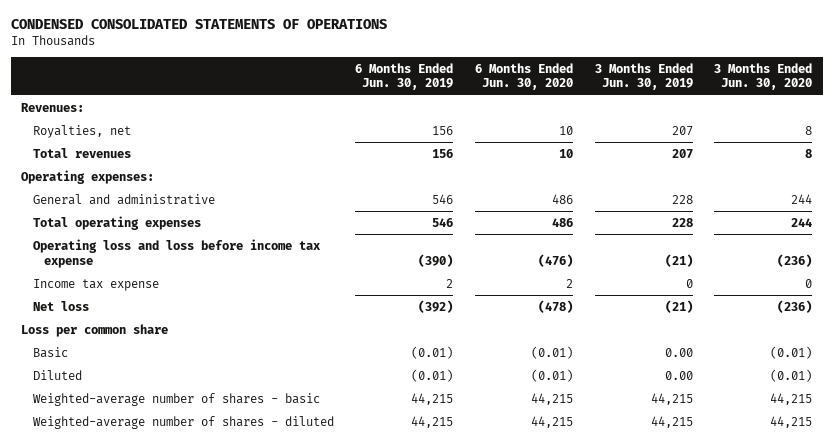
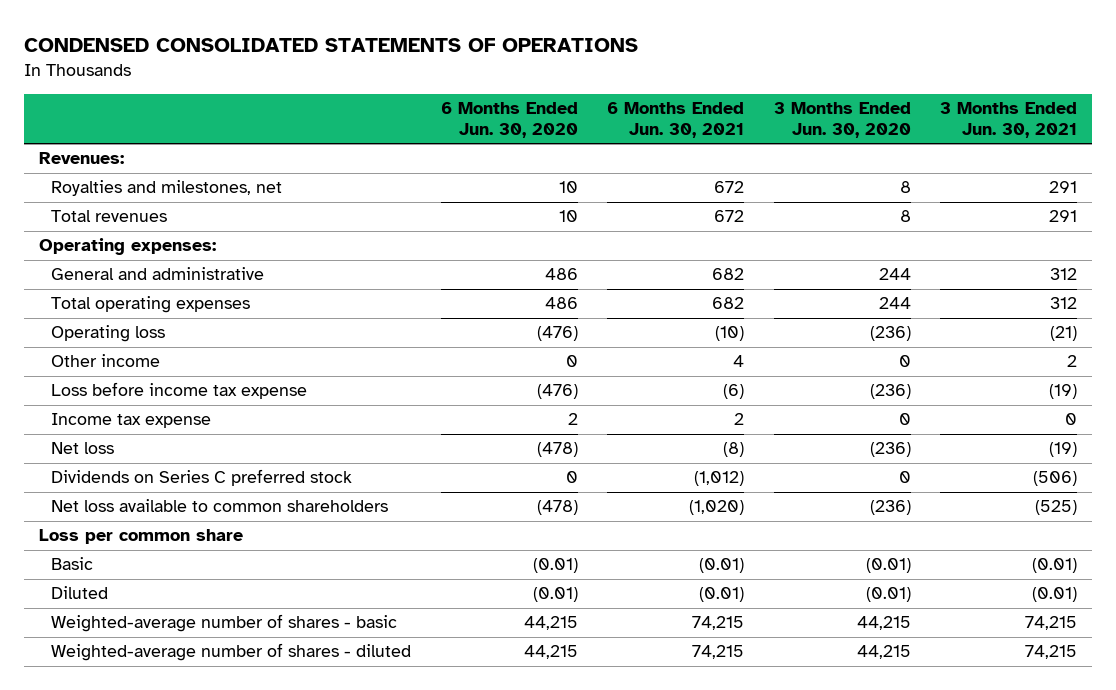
- | 6 Months Ended Jun. 30, 2019 | 6 Months Ended Jun. 30, 2020 | 3 Months Ended Jun. 30, 2019 | 3 Months Ended Jun. 30, 2020
+ | 6 Months Ended Jun. 30, 2020 | 6 Months Ended Jun. 30, 2021 | 3 Months Ended Jun. 30, 2020 | 3 Months Ended Jun. 30, 2021
- Royalties, net | 156 | 10 | 207 | 8
+ Royalties and milestones, net | 10 | 672 | 8 | 291
- Operating loss and loss before income tax expense | (390) | (476) | (21) | (236)
+ Operating loss | (476) | (10) | (236) | (21)
+ Other income | 0 | 4 | 0 | 2
+ Loss before income tax expense | (476) | (6) | (236) | (19)
+ Dividends on Series C preferred stock | 0 | (1,012) | 0 | (506)
+ Net loss available to common shareholders | (478) | (1,020) | (236) | (525)

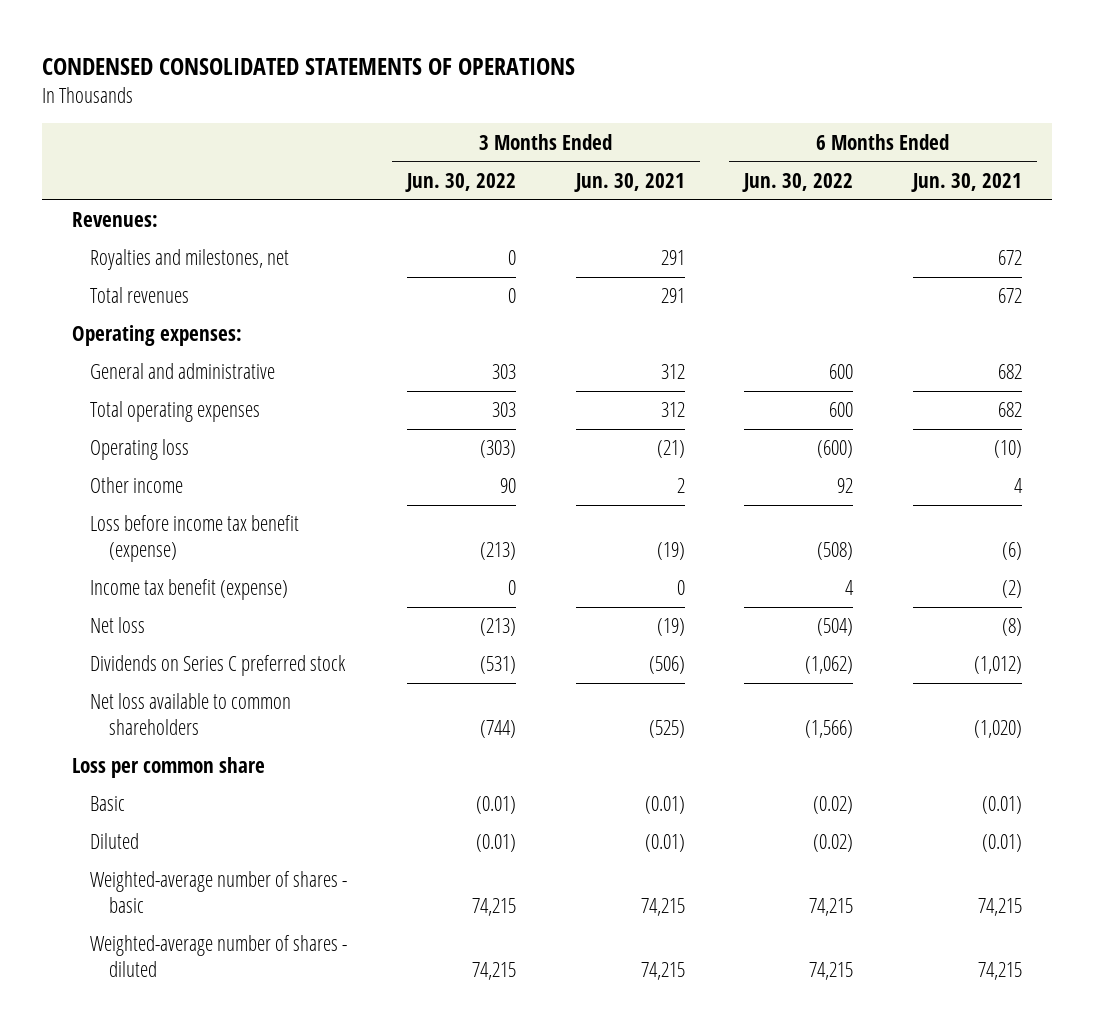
- | 6 Months Ended Jun. 30, 2020 | 6 Months Ended Jun. 30, 2021 | 3 Months Ended Jun. 30, 2020 | 3 Months Ended Jun. 30, 2021
+ | 3 Months Ended Jun. 30, 2022 | 3 Months Ended Jun. 30, 2021 | 6 Months Ended Jun. 30, 2022 | 6 Months Ended Jun. 30, 2021
- Loss before income tax expense | (476) | (6) | (236) | (19)
- Income tax expense | 2 | 2 | 0 | 0
+ Loss before income tax benefit (expense) | (213) | (19) | (508) | (6)
+ Income tax benefit (expense) | 0 | 0 | 4 | (2)

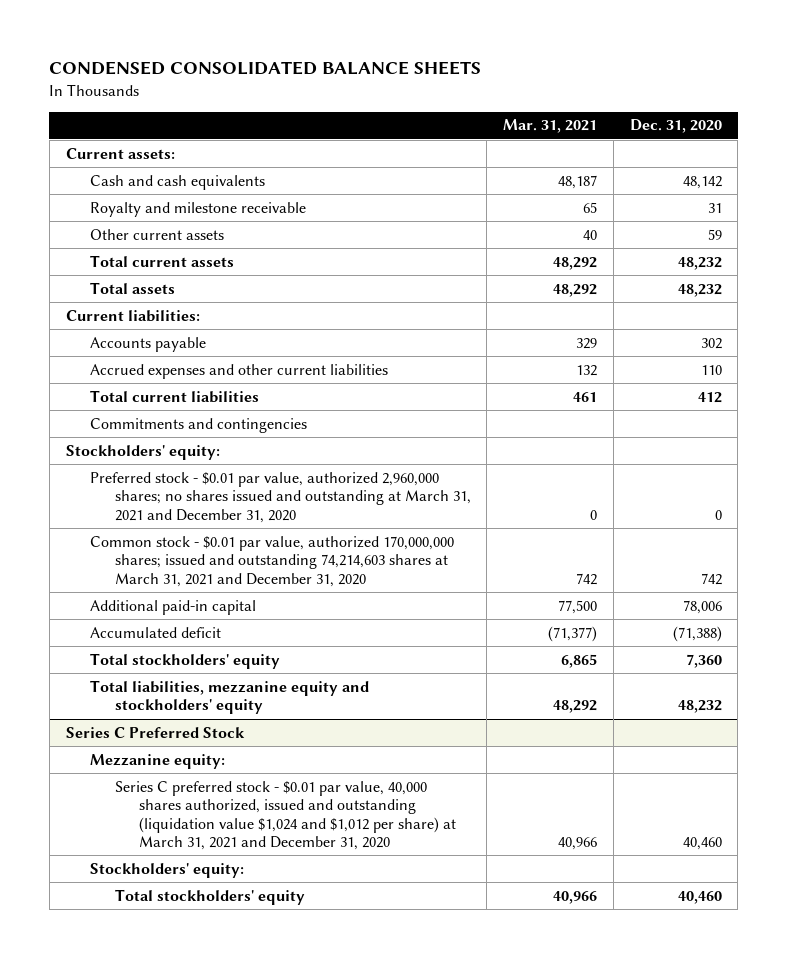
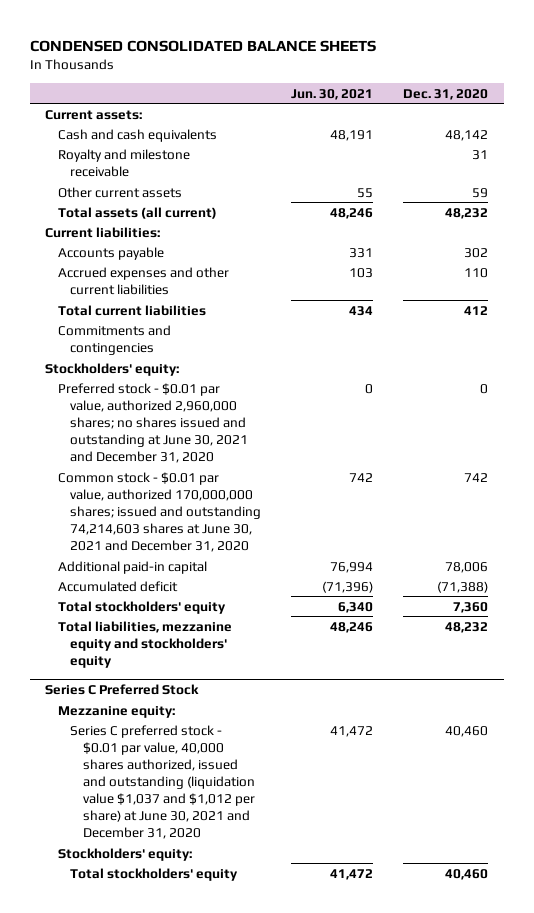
- | Mar. 31, 2021 | Dec. 31, 2020
+ | Jun. 30, 2021 | Dec. 31, 2020
- Total current assets | 48,292 | 48,232
- Total assets | 48,292 | 48,232
+ Total assets (all current) | 48,246 | 48,232
- Preferred stock - $0.01 par value, authorized 2,960,000 shares; no shares issued and outstanding at March 31, 2021 and December 31, 2020 | 0 | 0
- Common stock - $0.01 par value, authorized 170,000,000 shares; issued and outstanding 74,214,603 shares at March 31, 2021 and December 31, 2020 | 742 | 742
+ Preferred stock - $0.01 par value, authorized 2,960,000 shares; no shares issued and outstanding at June 30, 2021 and December 31, 2020 | 0 | 0
+ Common stock - $0.01 par value, authorized 170,000,000 shares; issued and outstanding 74,214,603 shares at June 30, 2021 and December 31, 2020 | 742 | 742
@ Series C Preferred Stock
- Series C preferred stock - $0.01 par value, 40,000 shares authorized, issued and outstanding (liquidation value $1,024 and $1,012 per share) at March 31, 2021 and December 31, 2020 | 40,966 | 40,460
+ Series C preferred stock - $0.01 par value, 40,000 shares authorized, issued and outstanding (liquidation value $1,037 and $1,012 per share) at June 30, 2021 and December 31, 2020 | 41,472 | 40,460

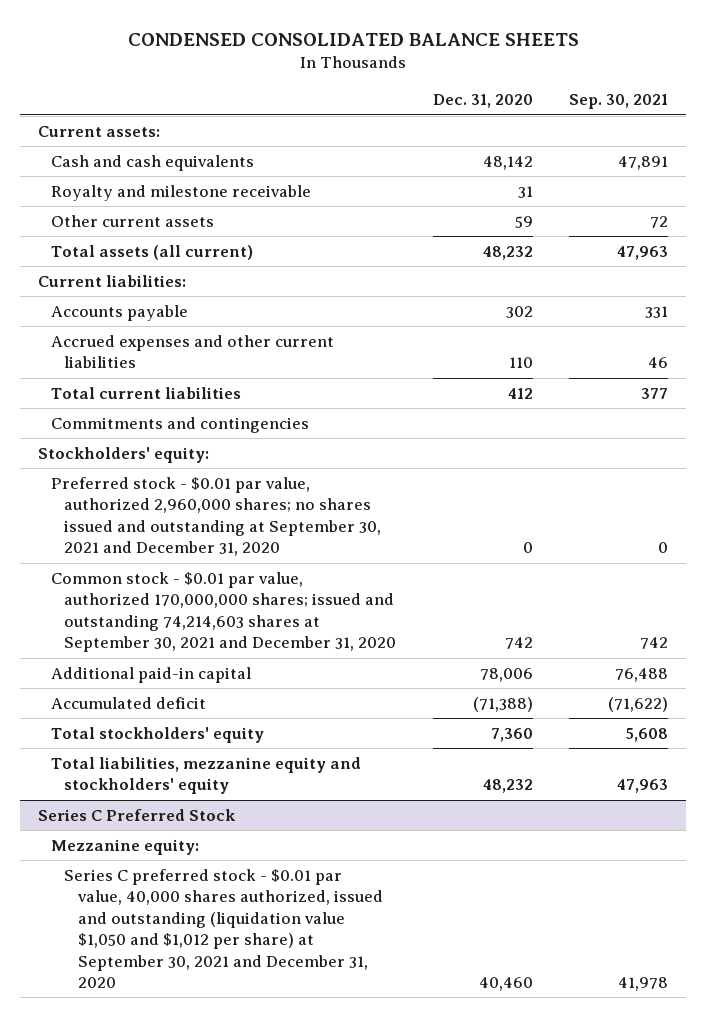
- | Jun. 30, 2021 | Dec. 31, 2020
+ | Dec. 31, 2020 | Sep. 30, 2021
- Preferred stock - $0.01 par value, authorized 2,960,000 shares; no shares issued and outstanding at June 30, 2021 and December 31, 2020 | 0 | 0
- Common stock - $0.01 par value, authorized 170,000,000 shares; issued and outstanding 74,214,603 shares at June 30, 2021 and December 31, 2020 | 742 | 742
+ Preferred stock - $0.01 par value, authorized 2,960,000 shares; no shares issued and outstanding at September 30, 2021 and December 31, 2020 | 0 | 0
+ Common stock - $0.01 par value, authorized 170,000,000 shares; issued and outstanding 74,214,603 shares at September 30, 2021 and December 31, 2020 | 742 | 742
@ Series C Preferred Stock
- Series C preferred stock - $0.01 par value, 40,000 shares authorized, issued and outstanding (liquidation value $1,037 and $1,012 per share) at June 30, 2021 and December 31, 2020 | 41,472 | 40,460
- Stockholders' equity:
- Total stockholders' equity | 41,472 | 40,460
+ Series C preferred stock - $0.01 par value, 40,000 shares authorized, issued and outstanding (liquidation value $1,050 and $1,012 per share) at September 30, 2021 and December 31, 2020 | 40,460 | 41,978

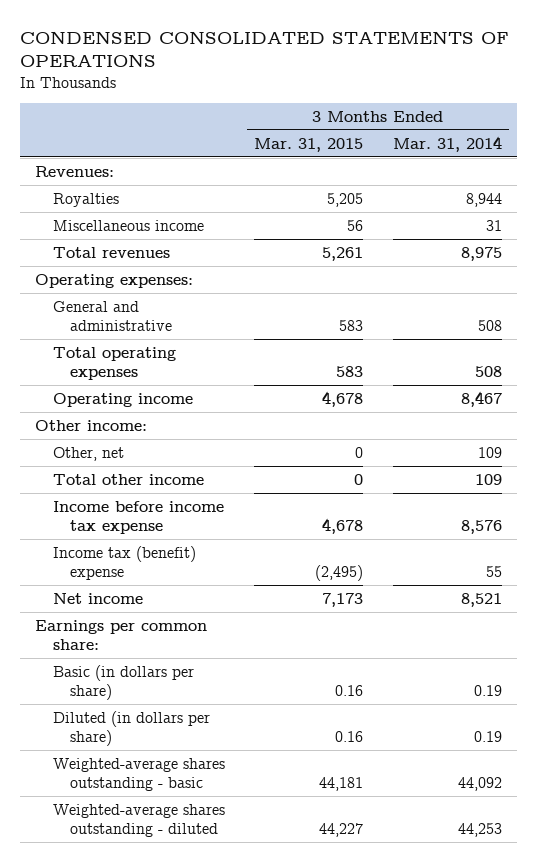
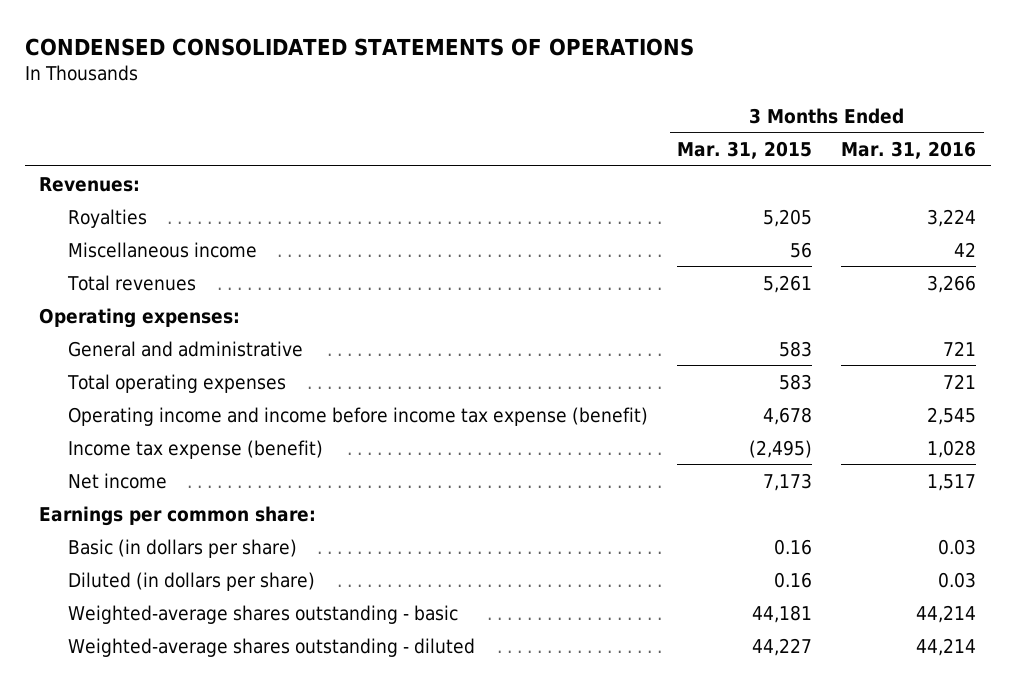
- | 3 Months Ended Mar. 31, 2015 | 3 Months Ended Mar. 31, 2014
+ | 3 Months Ended Mar. 31, 2015 | 3 Months Ended Mar. 31, 2016
- Operating income | 4,678 | 8,467
- Other income:
- Other, net | 0 | 109
- Total other income | 0 | 109
- Income before income tax expense | 4,678 | 8,576
- Income tax (benefit) expense | (2,495) | 55
+ Operating income and income before income tax expense (benefit) | 4,678 | 2,545
+ Income tax expense (benefit) | (2,495) | 1,028

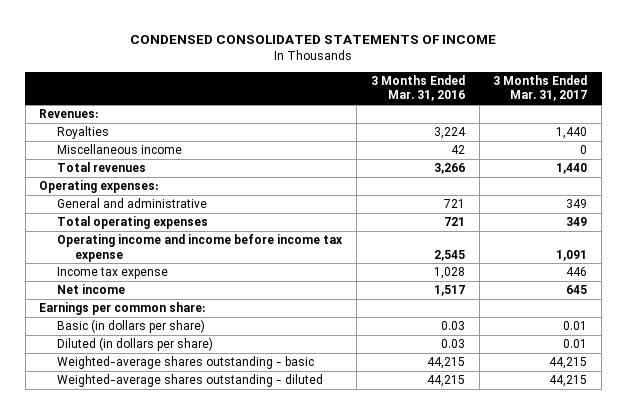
- CONDENSED CONSOLIDATED STATEMENTS OF OPERATIONS
+ CONDENSED CONSOLIDATED STATEMENTS OF INCOME
- | 3 Months Ended Mar. 31, 2015 | 3 Months Ended Mar. 31, 2016
+ | 3 Months Ended Mar. 31, 2016 | 3 Months Ended Mar. 31, 2017
- Operating income and income before income tax expense (benefit) | 4,678 | 2,545
- Income tax expense (benefit) | (2,495) | 1,028
+ Operating income and income before income tax expense | 2,545 | 1,091
+ Income tax expense | 1,028 | 446
- Weighted-average shares outstanding - basic | 44,181 | 44,214
- Weighted-average shares outstanding - diluted | 44,227 | 44,214
+ Weighted-average shares outstanding - basic | 44,215 | 44,215
+ Weighted-average shares outstanding - diluted | 44,215 | 44,215

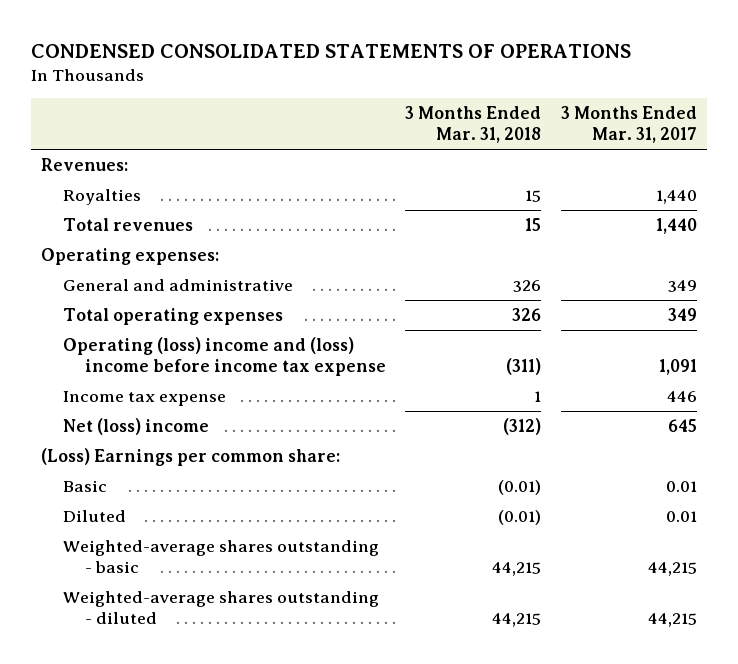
- CONDENSED CONSOLIDATED STATEMENTS OF INCOME
+ CONDENSED CONSOLIDATED STATEMENTS OF OPERATIONS
- | 3 Months Ended Mar. 31, 2016 | 3 Months Ended Mar. 31, 2017
+ | 3 Months Ended Mar. 31, 2018 | 3 Months Ended Mar. 31, 2017
- Miscellaneous income | 42 | 0
- Operating income and income before income tax expense | 2,545 | 1,091
+ Operating (loss) income and (loss) income before income tax expense | (311) | 1,091
- Net income | 1,517 | 645
- Earnings per common share:
- Basic (in dollars per share) | 0.03 | 0.01
- Diluted (in dollars per share) | 0.03 | 0.01
+ Net (loss) income | (312) | 645
+ (Loss) Earnings per common share:
+ Basic | (0.01) | 0.01
+ Diluted | (0.01) | 0.01

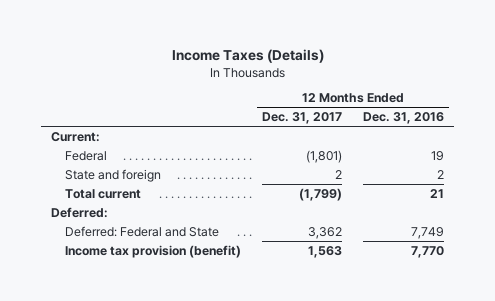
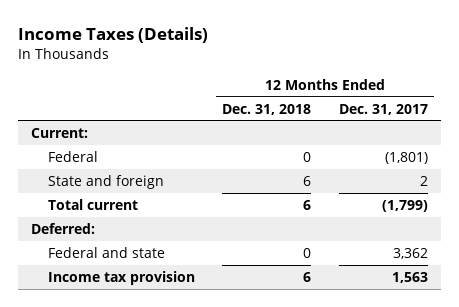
- | 12 Months Ended Dec. 31, 2017 | 12 Months Ended Dec. 31, 2016
+ | 12 Months Ended Dec. 31, 2018 | 12 Months Ended Dec. 31, 2017
- Deferred: Federal and State | 3,362 | 7,749
- Income tax provision (benefit) | 1,563 | 7,770
+ Federal and state | 0 | 3,362
+ Income tax provision | 6 | 1,563

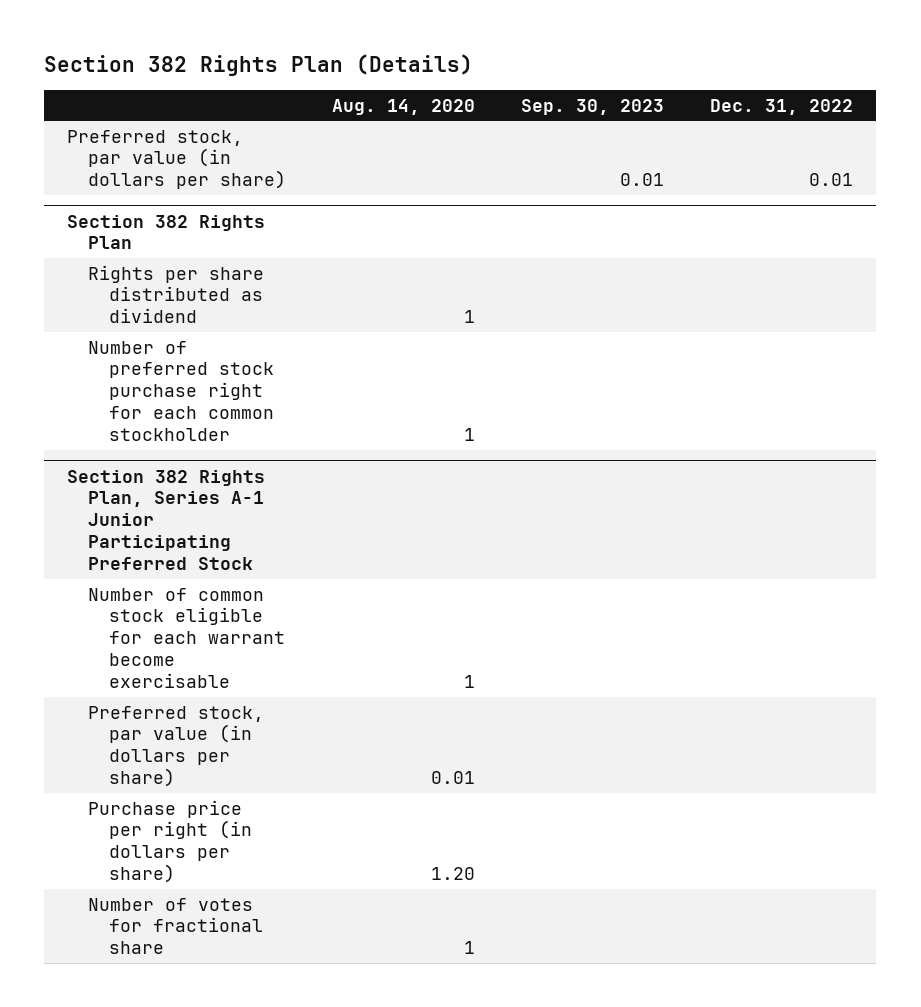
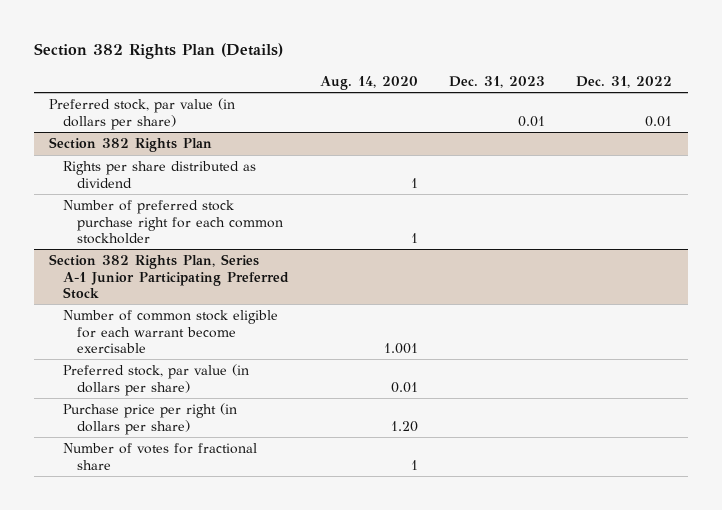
- | Aug. 14, 2020 | Sep. 30, 2023 | Dec. 31, 2022
+ | Aug. 14, 2020 | Dec. 31, 2023 | Dec. 31, 2022
@ Section 382 Rights Plan, Series A-1 Junior Participating Preferred Stock
- Number of common stock eligible for each warrant become exercisable | 1 | |
+ Number of common stock eligible for each warrant become exercisable | 1.001 | |

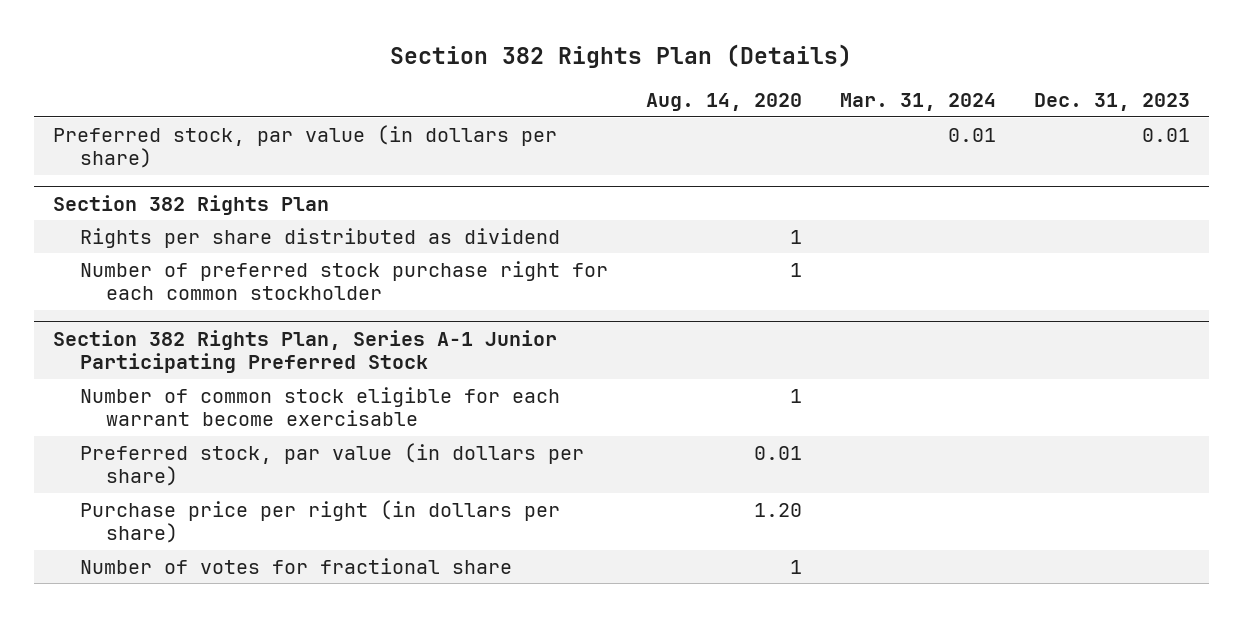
- | Aug. 14, 2020 | Dec. 31, 2023 | Dec. 31, 2022
+ | Aug. 14, 2020 | Mar. 31, 2024 | Dec. 31, 2023
@ Section 382 Rights Plan, Series A-1 Junior Participating Preferred Stock
- Number of common stock eligible for each warrant become exercisable | 1.001 | |
+ Number of common stock eligible for each warrant become exercisable | 1 | |

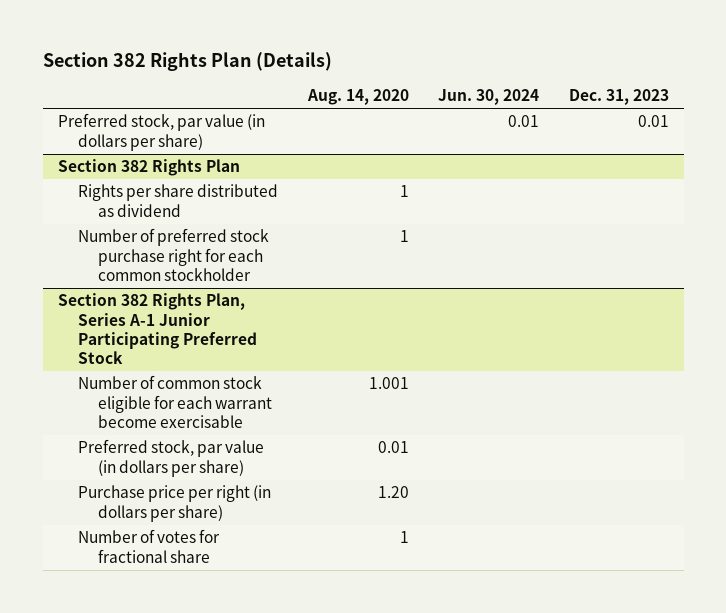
- | Aug. 14, 2020 | Mar. 31, 2024 | Dec. 31, 2023
+ | Aug. 14, 2020 | Jun. 30, 2024 | Dec. 31, 2023
@ Section 382 Rights Plan, Series A-1 Junior Participating Preferred Stock
- Number of common stock eligible for each warrant become exercisable | 1 | |
+ Number of common stock eligible for each warrant become exercisable | 1.001 | |

